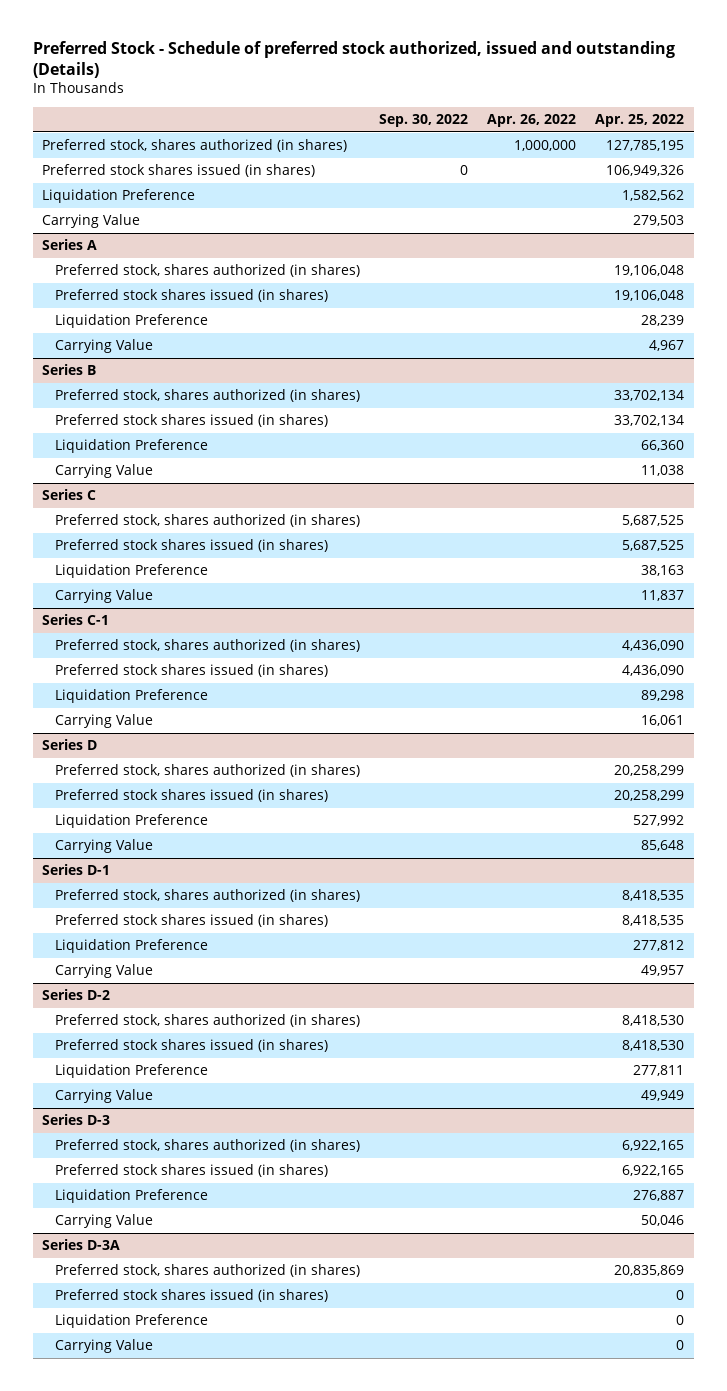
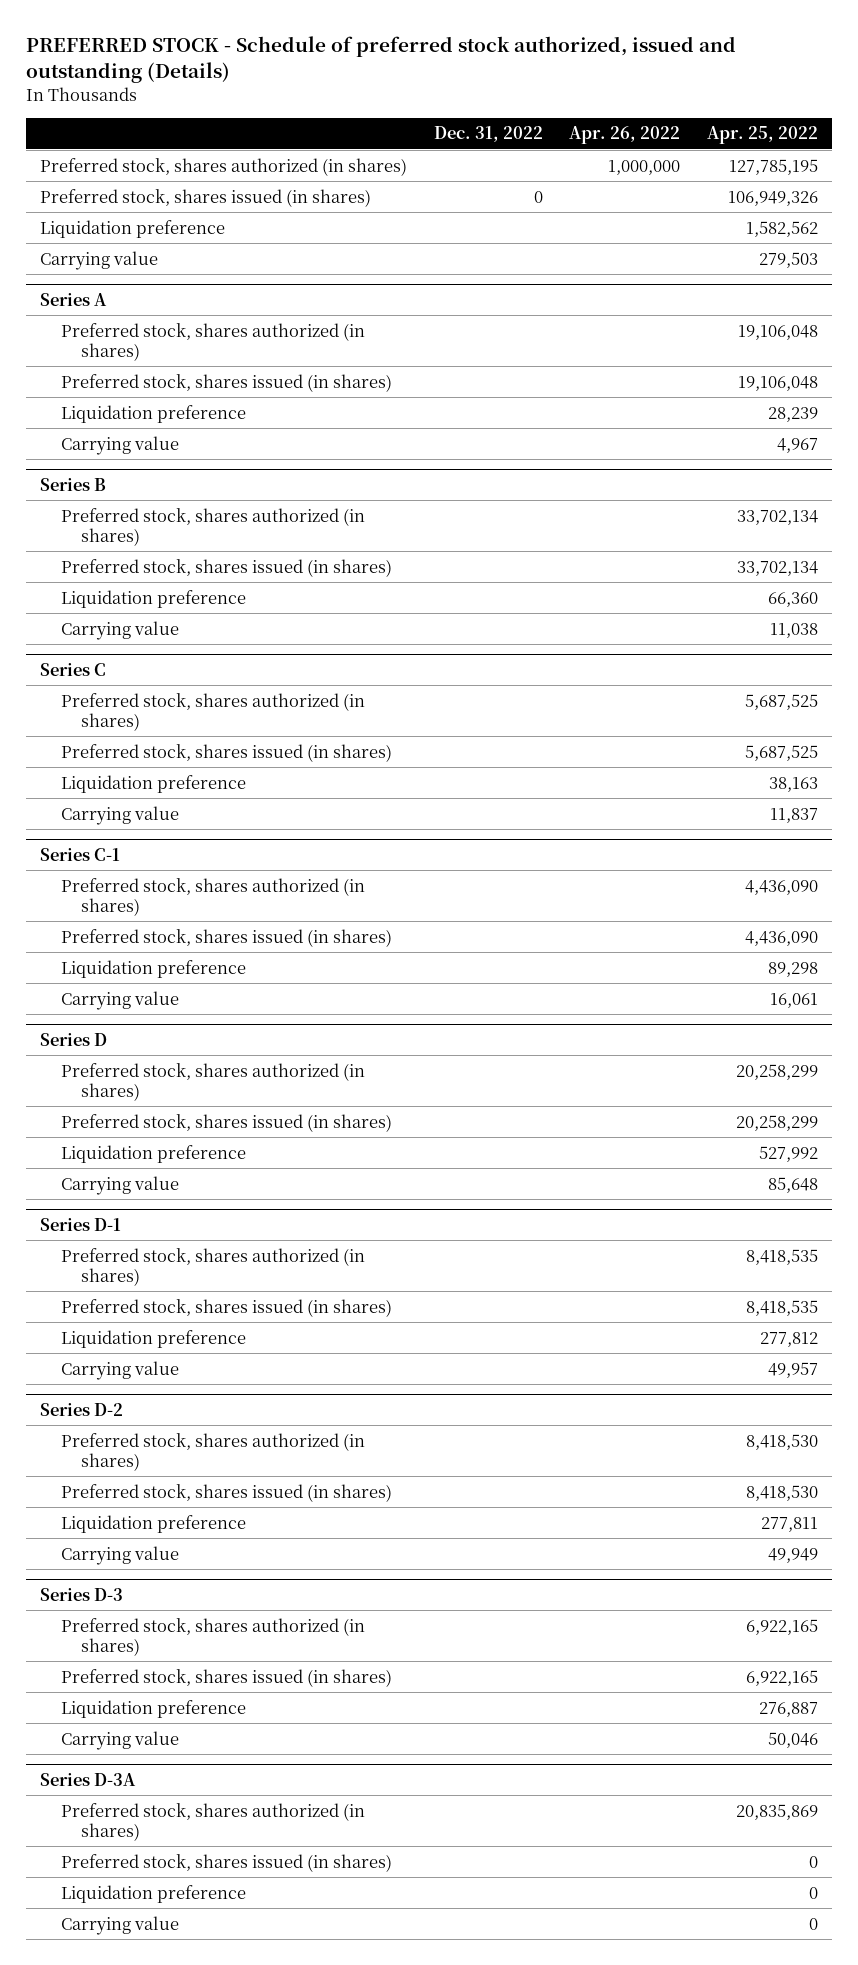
- Preferred Stock - Schedule of preferred stock authorized, issued and outstanding (Details)
+ PREFERRED STOCK - Schedule of preferred stock authorized, issued and outstanding (Details)
- | Sep. 30, 2022 | Apr. 26, 2022 | Apr. 25, 2022
+ | Dec. 31, 2022 | Apr. 26, 2022 | Apr. 25, 2022
- Preferred stock shares issued (in shares) | 0 | | 106,949,326
- Liquidation Preference | | | 1,582,562
- Carrying Value | | | 279,503
+ Preferred stock, shares issued (in shares) | 0 | | 106,949,326
+ Liquidation preference | | | 1,582,562
+ Carrying value | | | 279,503
@ Series A
- Preferred stock shares issued (in shares) | | | 19,106,048
- Liquidation Preference | | | 28,239
- Carrying Value | | | 4,967
+ Preferred stock, shares issued (in shares) | | | 19,106,048
+ Liquidation preference | | | 28,239
+ Carrying value | | | 4,967
@ Series B
- Preferred stock shares issued (in shares) | | | 33,702,134
- Liquidation Preference | | | 66,360
- Carrying Value | | | 11,038
+ Preferred stock, shares issued (in shares) | | | 33,702,134
+ Liquidation preference | | | 66,360
+ Carrying value | | | 11,038
@ Series C
- Preferred stock shares issued (in shares) | | | 5,687,525
- Liquidation Preference | | | 38,163
- Carrying Value | | | 11,837
+ Preferred stock, shares issued (in shares) | | | 5,687,525
+ Liquidation preference | | | 38,163
+ Carrying value | | | 11,837
@ Series C-1
- Preferred stock shares issued (in shares) | | | 4,436,090
- Liquidation Preference | | | 89,298
- Carrying Value | | | 16,061
+ Preferred stock, shares issued (in shares) | | | 4,436,090
+ Liquidation preference | | | 89,298
+ Carrying value | | | 16,061
@ Series D
- Preferred stock shares issued (in shares) | | | 20,258,299
- Liquidation Preference | | | 527,992
- Carrying Value | | | 85,648
+ Preferred stock, shares issued (in shares) | | | 20,258,299
+ Liquidation preference | | | 527,992
+ Carrying value | | | 85,648
@ Series D-1
- Preferred stock shares issued (in shares) | | | 8,418,535
- Liquidation Preference | | | 277,812
- Carrying Value | | | 49,957
+ Preferred stock, shares issued (in shares) | | | 8,418,535
+ Liquidation preference | | | 277,812
+ Carrying value | | | 49,957
@ Series D-2
- Preferred stock shares issued (in shares) | | | 8,418,530
- Liquidation Preference | | | 277,811
- Carrying Value | | | 49,949
+ Preferred stock, shares issued (in shares) | | | 8,418,530
+ Liquidation preference | | | 277,811
+ Carrying value | | | 49,949
@ Series D-3
- Preferred stock shares issued (in shares) | | | 6,922,165
- Liquidation Preference | | | 276,887
- Carrying Value | | | 50,046
+ Preferred stock, shares issued (in shares) | | | 6,922,165
+ Liquidation preference | | | 276,887
+ Carrying value | | | 50,046
@ Series D-3A
- Preferred stock shares issued (in shares) | | | 0
- Liquidation Preference | | | 0
- Carrying Value | | | 0
+ Preferred stock, shares issued (in shares) | | | 0
+ Liquidation preference | | | 0
+ Carrying value | | | 0

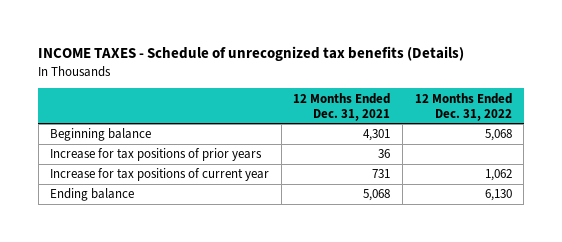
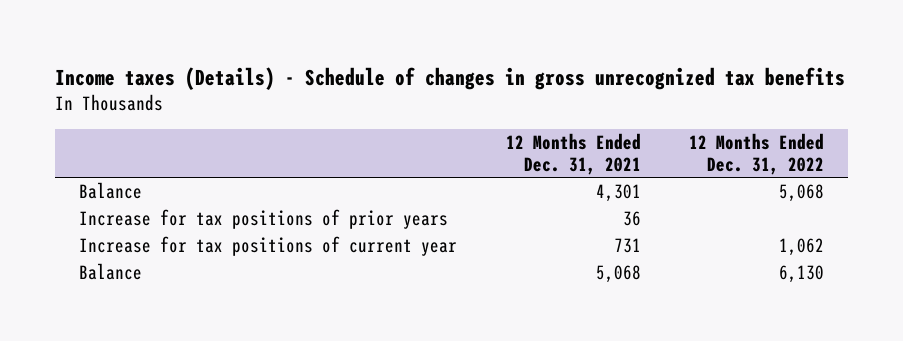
- INCOME TAXES - Schedule of unrecognized tax benefits (Details)
+ Income taxes (Details) - Schedule of changes in gross unrecognized tax benefits
- Beginning balance | 4,301 | 5,068
+ Balance | 4,301 | 5,068
- Ending balance | 5,068 | 6,130
+ Balance | 5,068 | 6,130

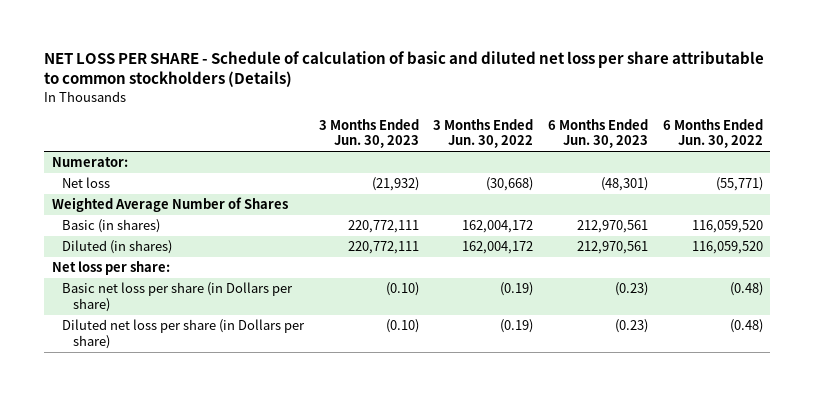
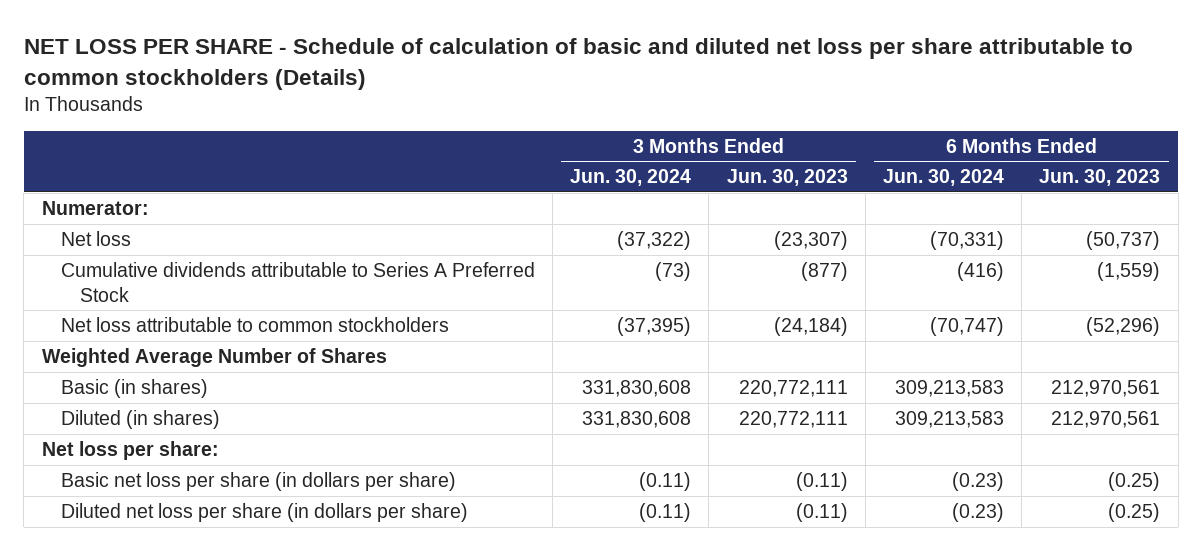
- | 3 Months Ended Jun. 30, 2023 | 3 Months Ended Jun. 30, 2022 | 6 Months Ended Jun. 30, 2023 | 6 Months Ended Jun. 30, 2022
+ | 3 Months Ended Jun. 30, 2024 | 3 Months Ended Jun. 30, 2023 | 6 Months Ended Jun. 30, 2024 | 6 Months Ended Jun. 30, 2023
- Net loss | (21,932) | (30,668) | (48,301) | (55,771)
+ Net loss | (37,322) | (23,307) | (70,331) | (50,737)
+ Cumulative dividends attributable to Series A Preferred Stock | (73) | (877) | (416) | (1,559)
+ Net loss attributable to common stockholders | (37,395) | (24,184) | (70,747) | (52,296)
- Basic net loss per share (in Dollars per share) | (0.10) | (0.19) | (0.23) | (0.48)
- Diluted net loss per share (in Dollars per share) | (0.10) | (0.19) | (0.23) | (0.48)
+ Basic net loss per share (in dollars per share) | (0.11) | (0.11) | (0.23) | (0.25)
+ Diluted net loss per share (in dollars per share) | (0.11) | (0.11) | (0.23) | (0.25)

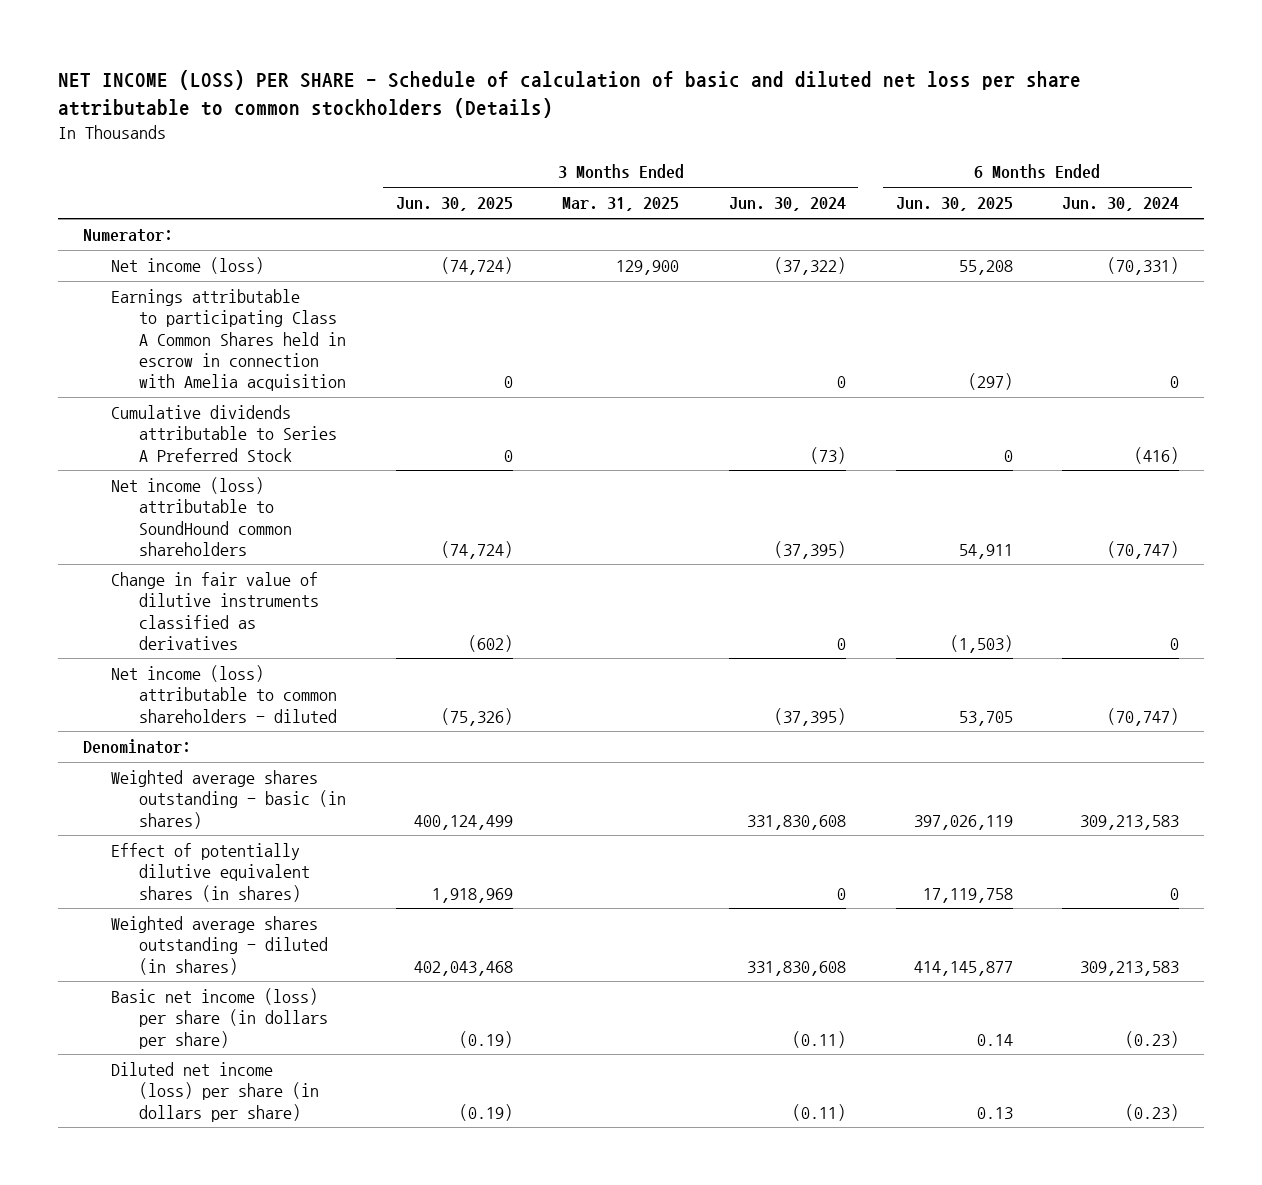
- NET LOSS PER SHARE - Schedule of calculation of basic and diluted net loss per share attributable to common stockholders (Details)
+ NET INCOME (LOSS) PER SHARE - Schedule of calculation of basic and diluted net loss per share attributable to common stockholders (Details)
- | 3 Months Ended Jun. 30, 2024 | 3 Months Ended Jun. 30, 2023 | 6 Months Ended Jun. 30, 2024 | 6 Months Ended Jun. 30, 2023
+ | 3 Months Ended Jun. 30, 2025 | 3 Months Ended Mar. 31, 2025 | 3 Months Ended Jun. 30, 2024 | 6 Months Ended Jun. 30, 2025 | 6 Months Ended Jun. 30, 2024
- Net loss | (37,322) | (23,307) | (70,331) | (50,737)
+ Net income (loss) | (74,724) | 129,900 | (37,322) | 55,208 | (70,331)
+ Earnings attributable to participating Class A Common Shares held in escrow in connection with Amelia acquisition | 0 | | 0 | (297) | 0
- Net loss attributable to common stockholders | (37,395) | (24,184) | (70,747) | (52,296)
- Weighted Average Number of Shares
- Basic (in shares) | 331,830,608 | 220,772,111 | 309,213,583 | 212,970,561
- Diluted (in shares) | 331,830,608 | 220,772,111 | 309,213,583 | 212,970,561
- Net loss per share:
- Basic net loss per share (in dollars per share) | (0.11) | (0.11) | (0.23) | (0.25)
- Diluted net loss per share (in dollars per share) | (0.11) | (0.11) | (0.23) | (0.25)
+ Net income (loss) attributable to SoundHound common shareholders | (74,724) | | (37,395) | 54,911 | (70,747)
+ Change in fair value of dilutive instruments classified as derivatives | (602) | | 0 | (1,503) | 0
+ Net income (loss) attributable to common shareholders - diluted | (75,326) | | (37,395) | 53,705 | (70,747)
+ Denominator:
+ Weighted average shares outstanding - basic (in shares) | 400,124,499 | | 331,830,608 | 397,026,119 | 309,213,583
+ Effect of potentially dilutive equivalent shares (in shares) | 1,918,969 | | 0 | 17,119,758 | 0
+ Weighted average shares outstanding - diluted (in shares) | 402,043,468 | | 331,830,608 | 414,145,877 | 309,213,583
+ Basic net income (loss) per share (in dollars per share) | (0.19) | | (0.11) | 0.14 | (0.23)
+ Diluted net income (loss) per share (in dollars per share) | (0.19) | | (0.11) | 0.13 | (0.23)

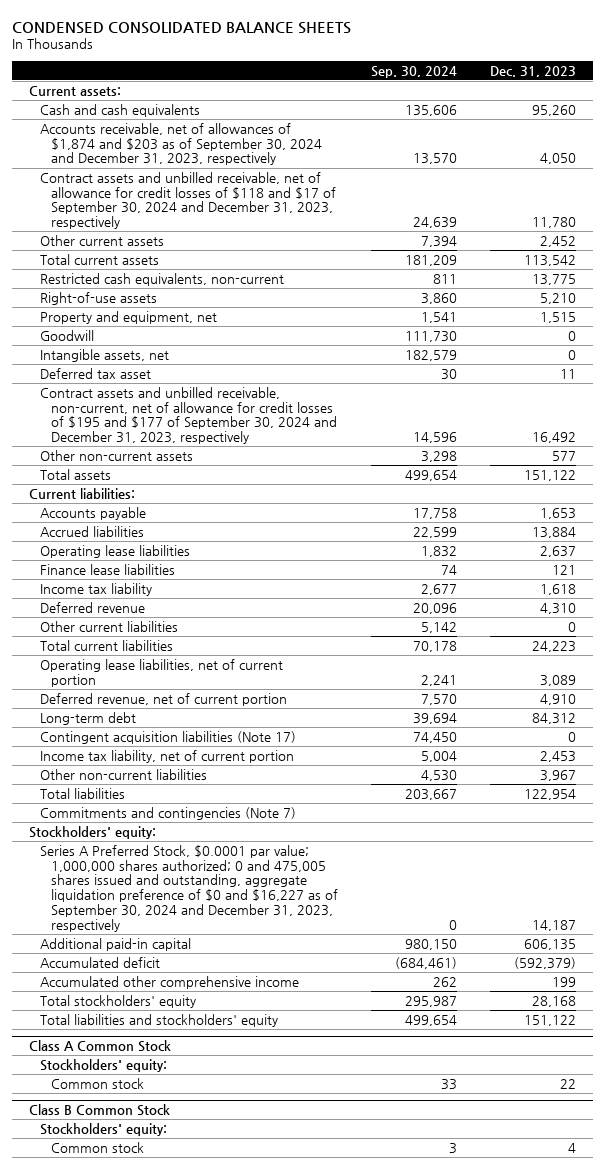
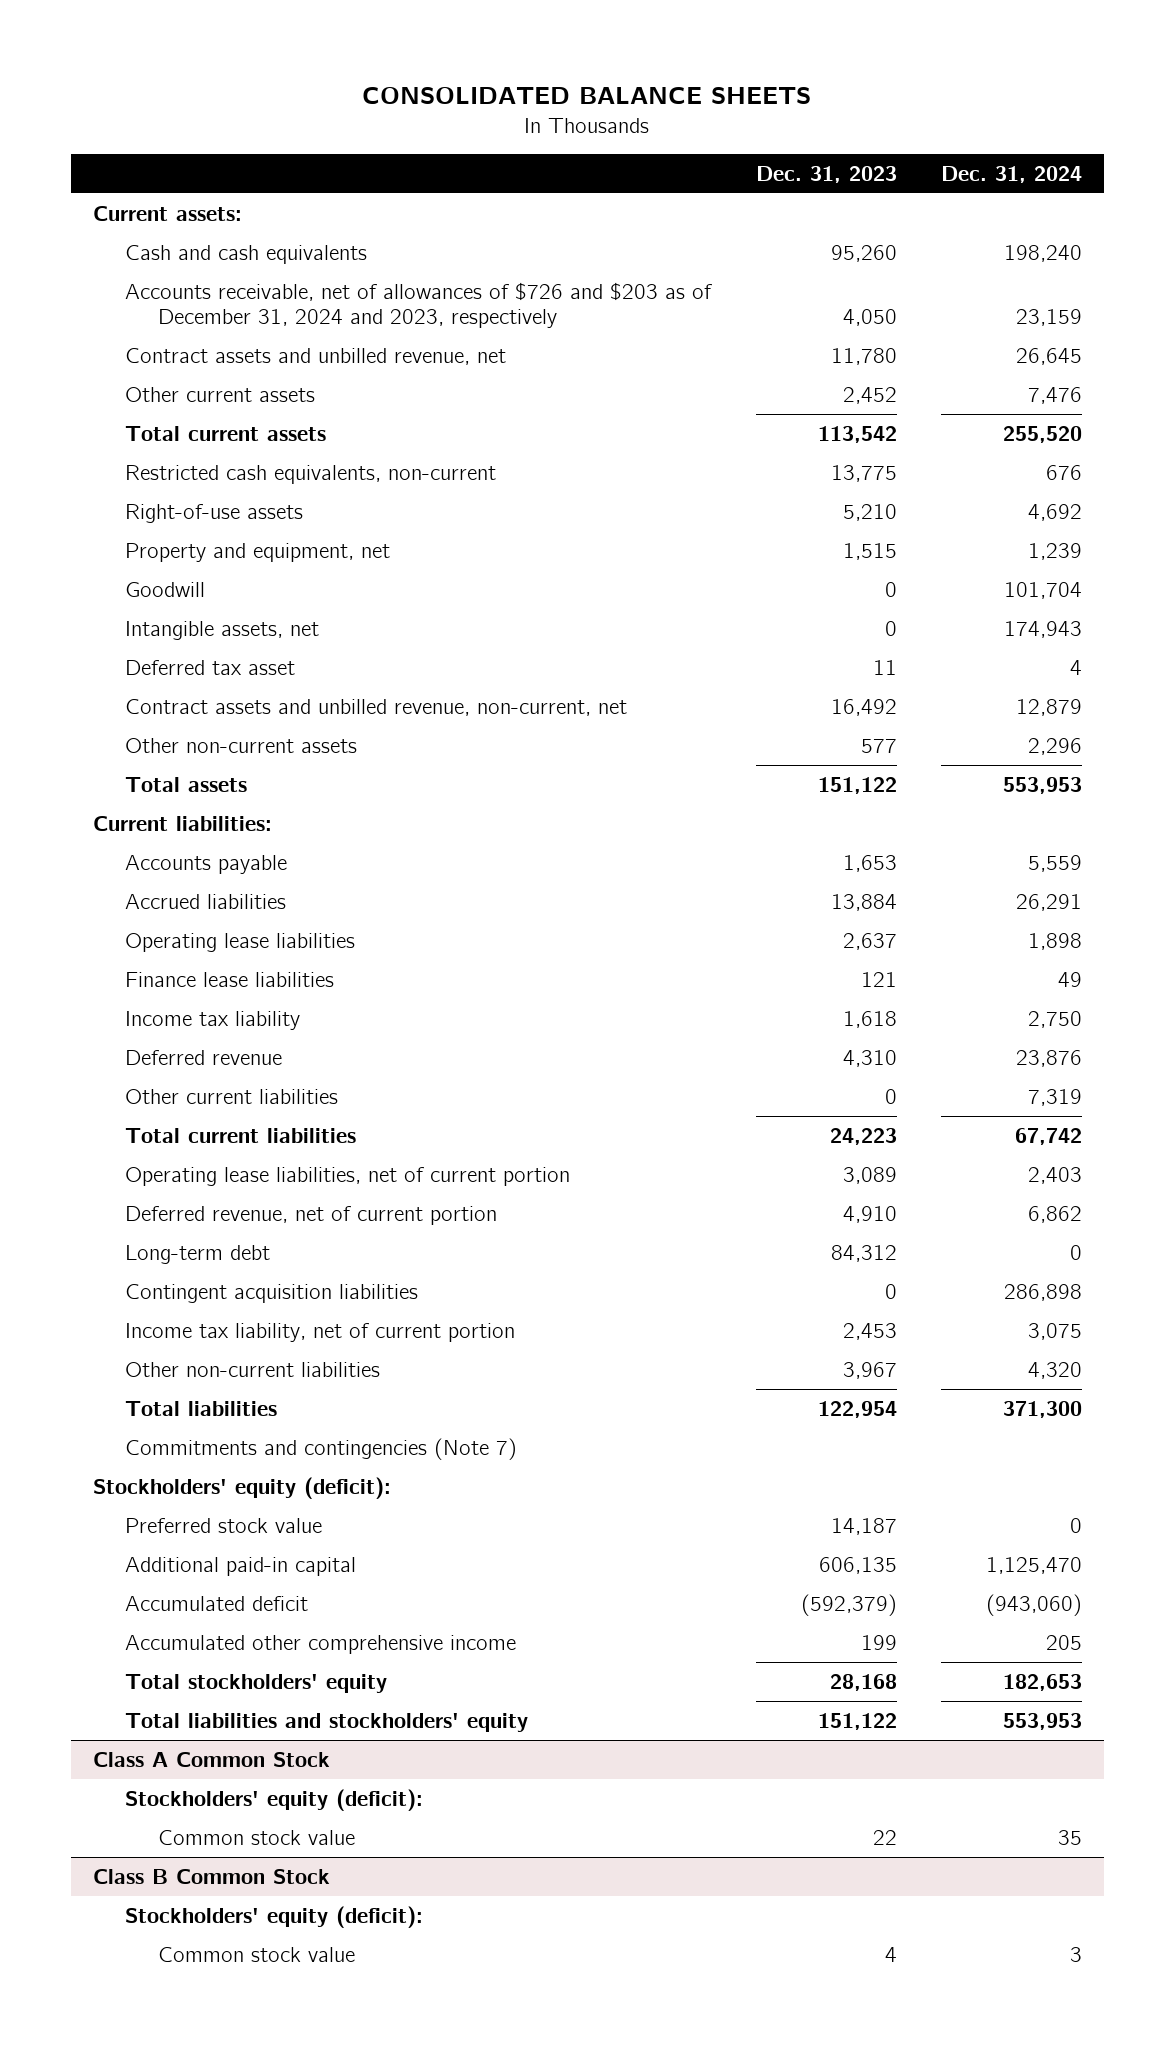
- CONDENSED CONSOLIDATED BALANCE SHEETS
+ CONSOLIDATED BALANCE SHEETS
- | Sep. 30, 2024 | Dec. 31, 2023
+ | Dec. 31, 2023 | Dec. 31, 2024
- Accounts receivable, net of allowances of $1,874 and $203 as of September 30, 2024 and December 31, 2023, respectively | 13,570 | 4,050
- Contract assets and unbilled receivable, net of allowance for credit losses of $118 and $17 of September 30, 2024 and December 31, 2023, respectively | 24,639 | 11,780
+ Accounts receivable, net of allowances of $726 and $203 as of December 31, 2024 and 2023, respectively | 4,050 | 23,159
+ Contract assets and unbilled revenue, net | 11,780 | 26,645
- Contract assets and unbilled receivable, non-current, net of allowance for credit losses of $195 and $177 of September 30, 2024 and December 31, 2023, respectively | 14,596 | 16,492
+ Contract assets and unbilled revenue, non-current, net | 16,492 | 12,879
- Contingent acquisition liabilities (Note 17) | 74,450 | 0
+ Contingent acquisition liabilities | 0 | 286,898
- Stockholders' equity:
- Series A Preferred Stock, $0.0001 par value; 1,000,000 shares authorized; 0 and 475,005 shares issued and outstanding, aggregate liquidation preference of $0 and $16,227 as of September 30, 2024 and December 31, 2023, respectively | 0 | 14,187
+ Stockholders' equity (deficit):
+ Preferred stock value | 14,187 | 0
@ Class A Common Stock
- Stockholders' equity:
- Common stock | 33 | 22
+ Stockholders' equity (deficit):
+ Common stock value | 22 | 35
@ Class B Common Stock
- Stockholders' equity:
- Common stock | 3 | 4
+ Stockholders' equity (deficit):
+ Common stock value | 4 | 3

